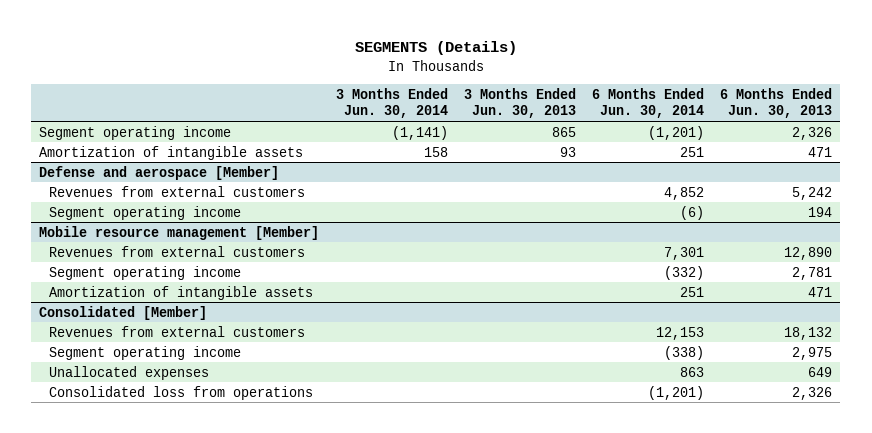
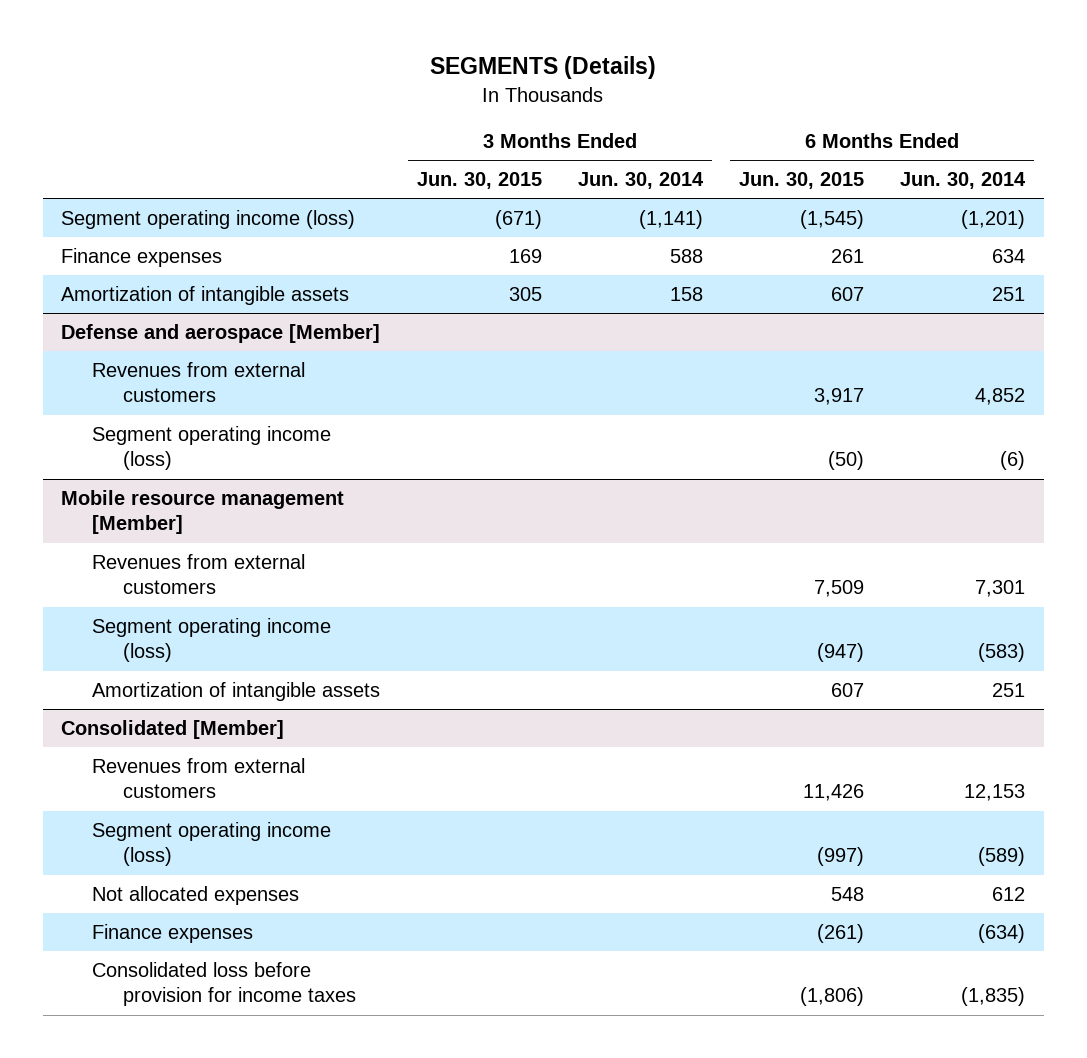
- | 3 Months Ended Jun. 30, 2014 | 3 Months Ended Jun. 30, 2013 | 6 Months Ended Jun. 30, 2014 | 6 Months Ended Jun. 30, 2013
+ | 3 Months Ended Jun. 30, 2015 | 3 Months Ended Jun. 30, 2014 | 6 Months Ended Jun. 30, 2015 | 6 Months Ended Jun. 30, 2014
- Segment operating income | (1,141) | 865 | (1,201) | 2,326
+ Segment operating income (loss) | (671) | (1,141) | (1,545) | (1,201)
+ Finance expenses | 169 | 588 | 261 | 634
@ Defense and aerospace [Member]
- Segment operating income | | | (6) | 194
+ Segment operating income (loss) | | | (50) | (6)
@ Mobile resource management [Member]
- Segment operating income | | | (332) | 2,781
+ Segment operating income (loss) | | | (947) | (583)
@ Consolidated [Member]
- Segment operating income | | | (338) | 2,975
- Unallocated expenses | | | 863 | 649
- Consolidated loss from operations | | | (1,201) | 2,326
+ Segment operating income (loss) | | | (997) | (589)
+ Not allocated expenses | | | 548 | 612
+ Finance expenses | | | (261) | (634)
+ Consolidated loss before provision for income taxes | | | (1,806) | (1,835)

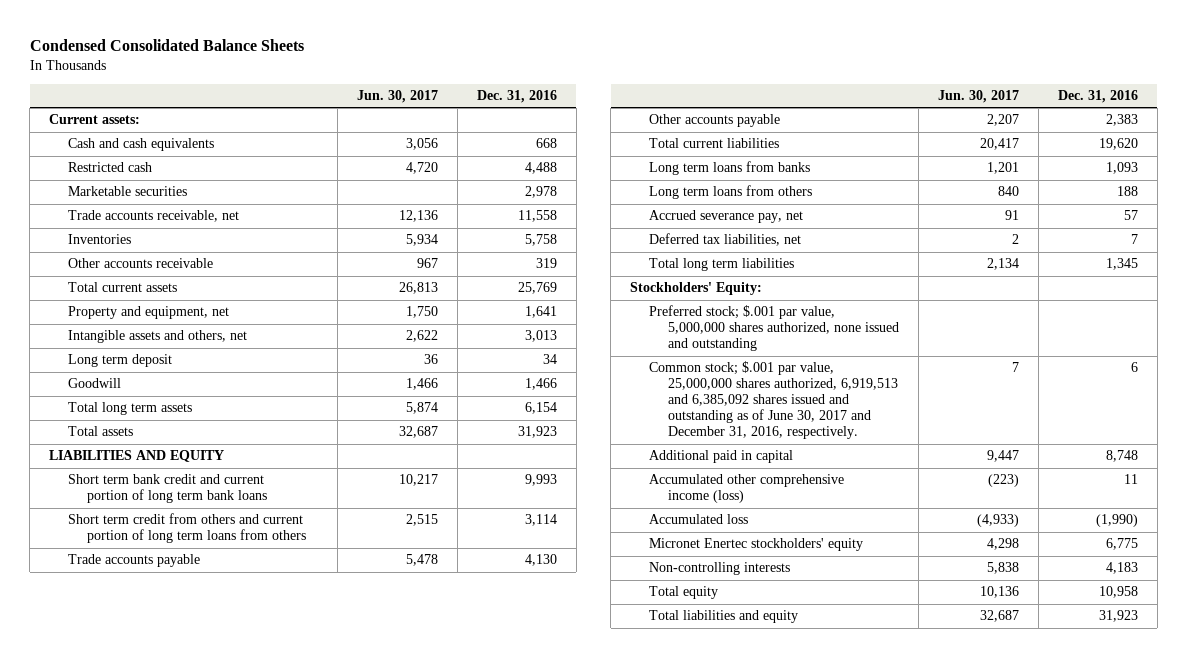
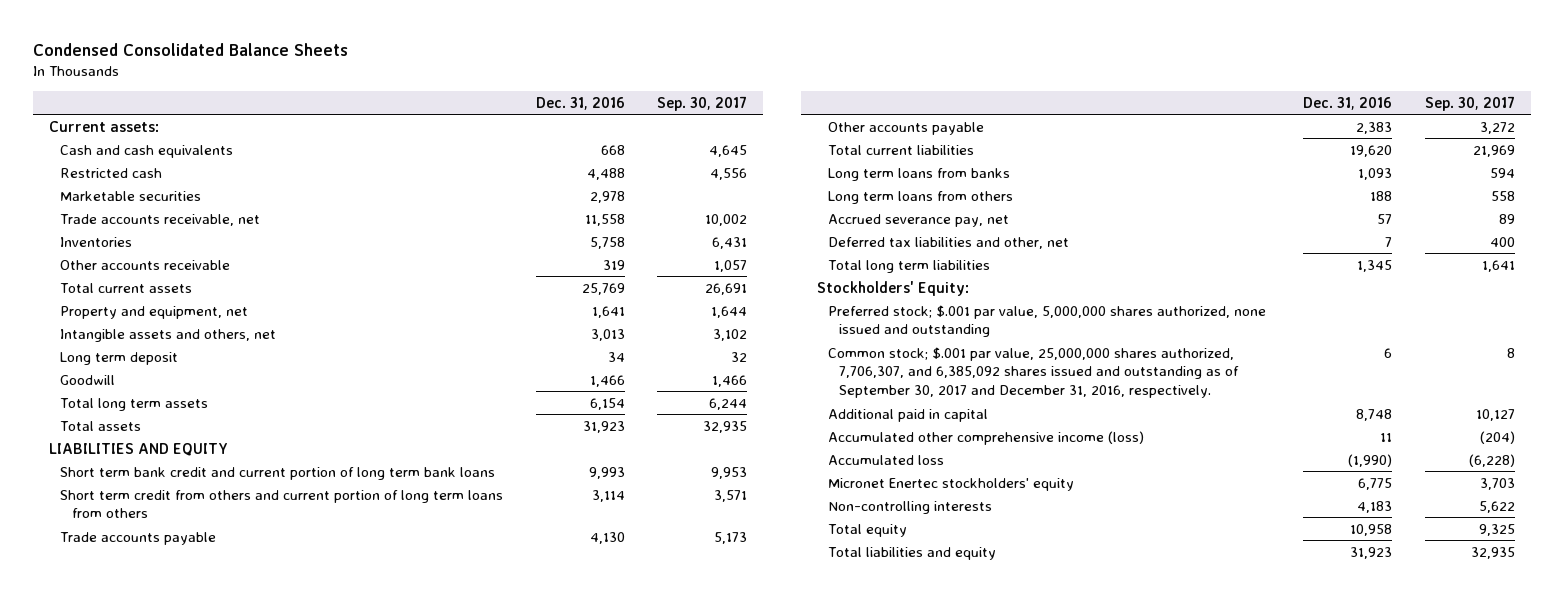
- | Jun. 30, 2017 | Dec. 31, 2016
+ | Dec. 31, 2016 | Sep. 30, 2017
- Deferred tax liabilities, net | 2 | 7
+ Deferred tax liabilities and other, net | 7 | 400
- Common stock; $.001 par value, 25,000,000 shares authorized, 6,919,513 and 6,385,092 shares issued and outstanding as of June 30, 2017 and December 31, 2016, respectively. | 7 | 6
+ Common stock; $.001 par value, 25,000,000 shares authorized, 7,706,307, and 6,385,092 shares issued and outstanding as of September 30, 2017 and December 31, 2016, respectively. | 6 | 8

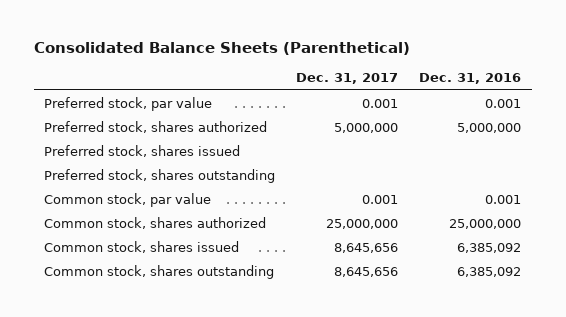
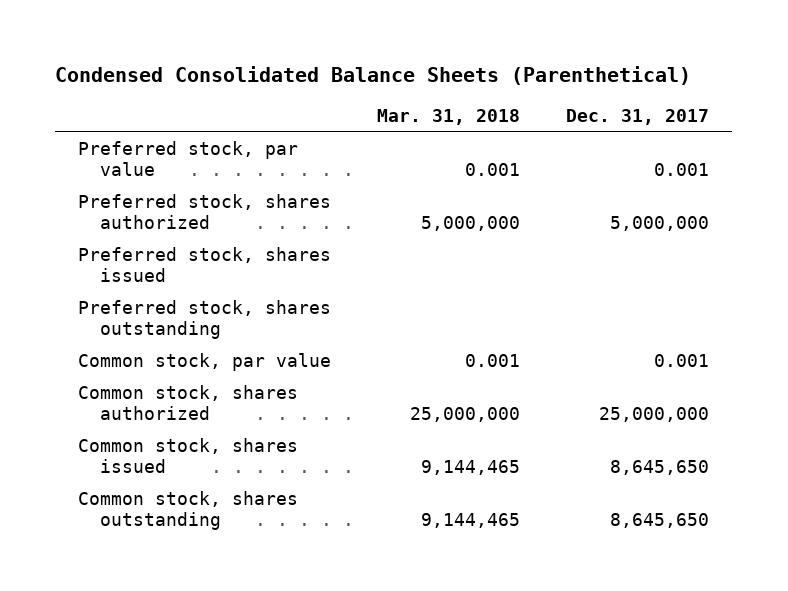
- Consolidated Balance Sheets (Parenthetical)
+ Condensed Consolidated Balance Sheets (Parenthetical)
- | Dec. 31, 2017 | Dec. 31, 2016
+ | Mar. 31, 2018 | Dec. 31, 2017
- Common stock, shares issued | 8,645,656 | 6,385,092
- Common stock, shares outstanding | 8,645,656 | 6,385,092
+ Common stock, shares issued | 9,144,465 | 8,645,650
+ Common stock, shares outstanding | 9,144,465 | 8,645,650

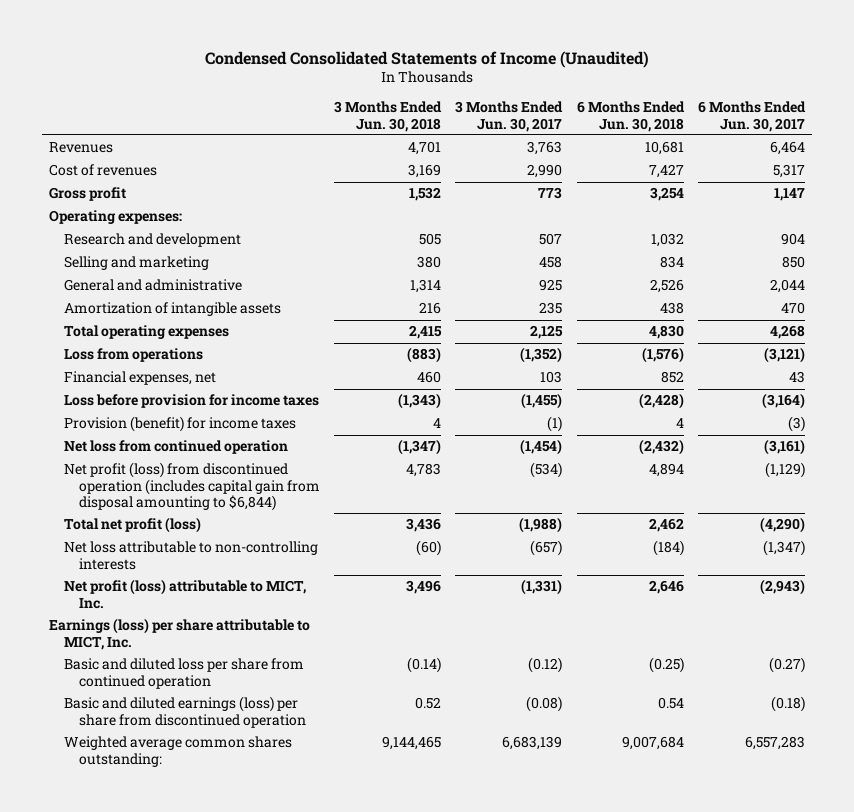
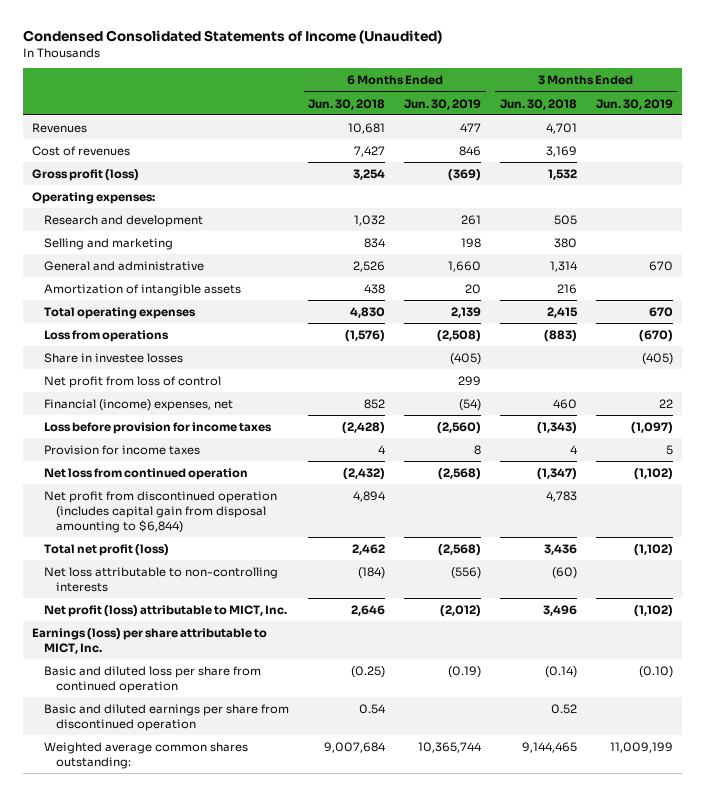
- | 3 Months Ended Jun. 30, 2018 | 3 Months Ended Jun. 30, 2017 | 6 Months Ended Jun. 30, 2018 | 6 Months Ended Jun. 30, 2017
+ | 6 Months Ended Jun. 30, 2018 | 6 Months Ended Jun. 30, 2019 | 3 Months Ended Jun. 30, 2018 | 3 Months Ended Jun. 30, 2019
- Gross profit | 1,532 | 773 | 3,254 | 1,147
+ Gross profit (loss) | 3,254 | (369) | 1,532 |
- Financial expenses, net | 460 | 103 | 852 | 43
+ Share in investee losses | | (405) | | (405)
+ Net profit from loss of control | | 299 | |
+ Financial (income) expenses, net | 852 | (54) | 460 | 22
- Provision (benefit) for income taxes | 4 | (1) | 4 | (3)
+ Provision for income taxes | 4 | 8 | 4 | 5
- Net profit (loss) from discontinued operation (includes capital gain from disposal amounting to $6,844) | 4,783 | (534) | 4,894 | (1,129)
+ Net profit from discontinued operation (includes capital gain from disposal amounting to $6,844) | 4,894 | | 4,783 |
- Basic and diluted earnings (loss) per share from discontinued operation | 0.52 | (0.08) | 0.54 | (0.18)
+ Basic and diluted earnings per share from discontinued operation | 0.54 | | 0.52 |

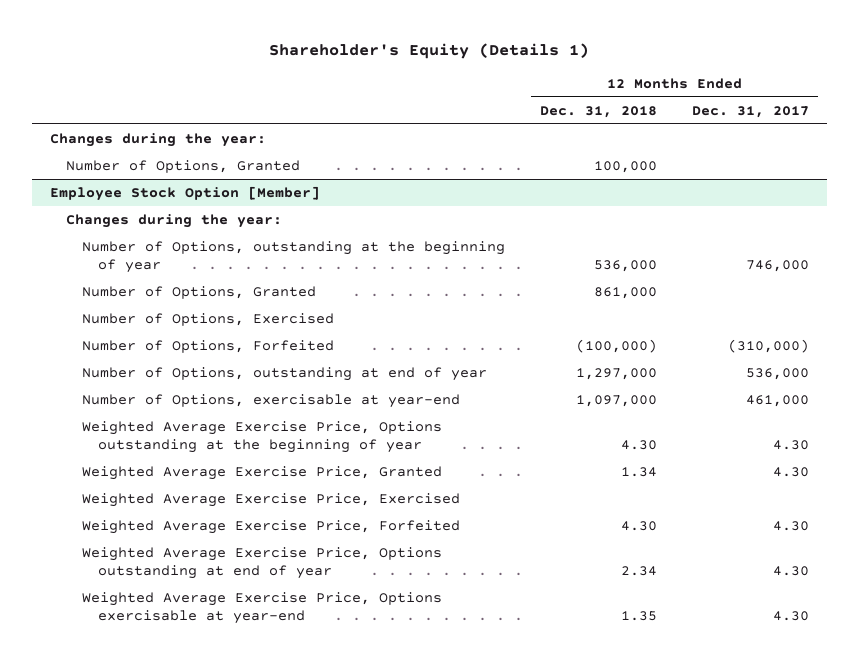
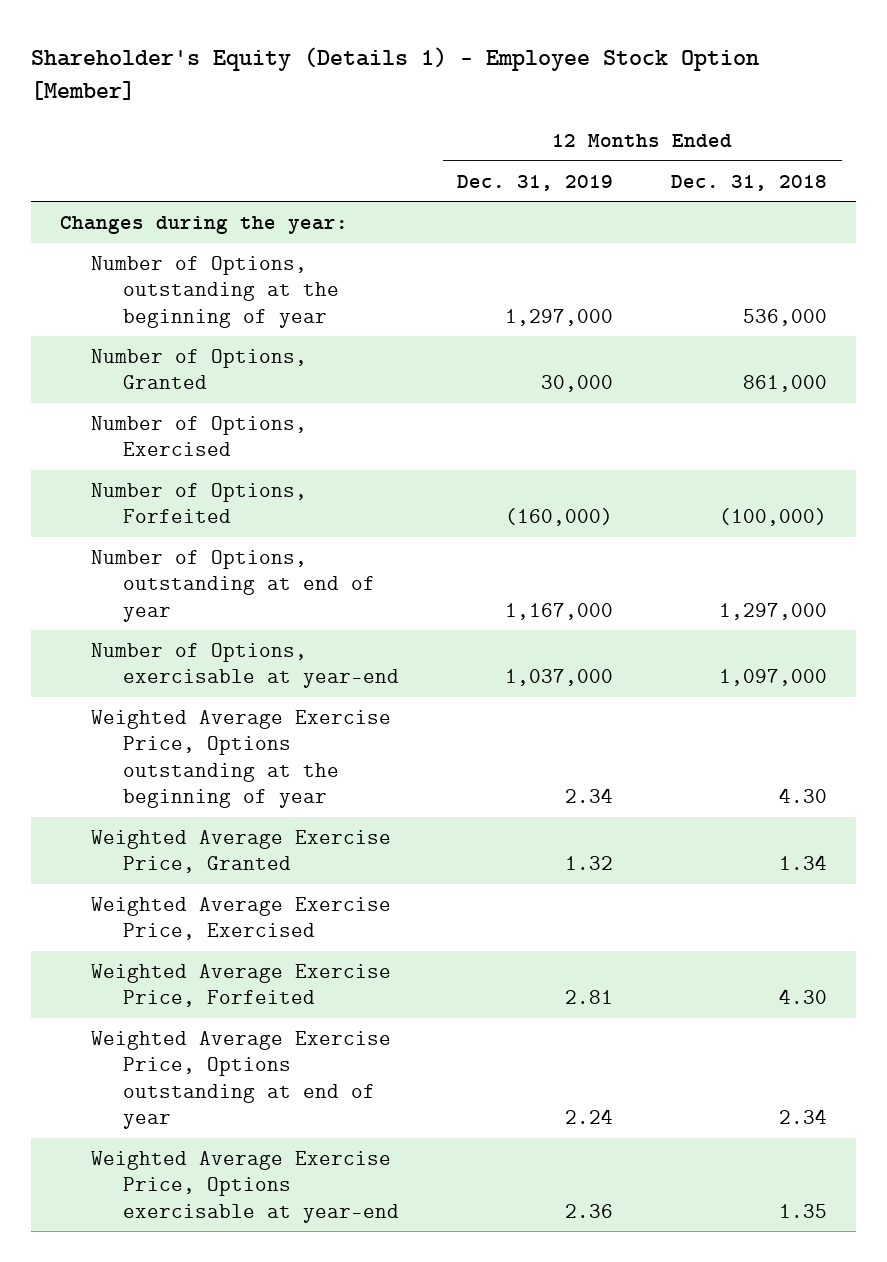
- Shareholder's Equity (Details 1)
+ Shareholder's Equity (Details 1) - Employee Stock Option [Member]
- | 12 Months Ended Dec. 31, 2018 | 12 Months Ended Dec. 31, 2017
+ | 12 Months Ended Dec. 31, 2019 | 12 Months Ended Dec. 31, 2018
- Number of Options, Granted | 100,000 |
- Employee Stock Option [Member]
- Changes during the year:

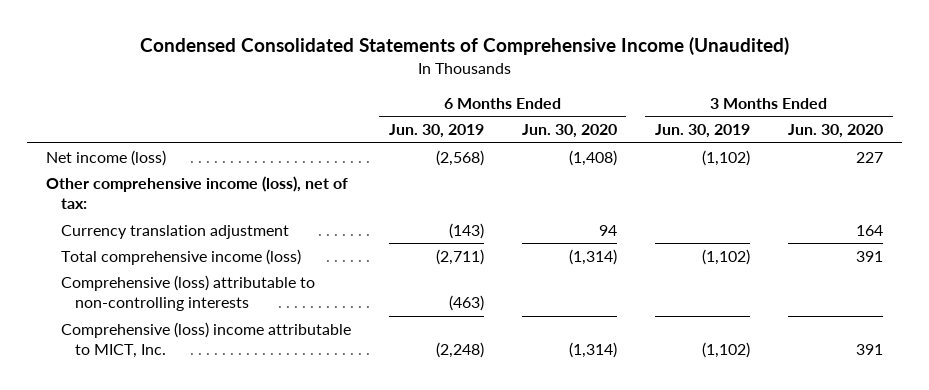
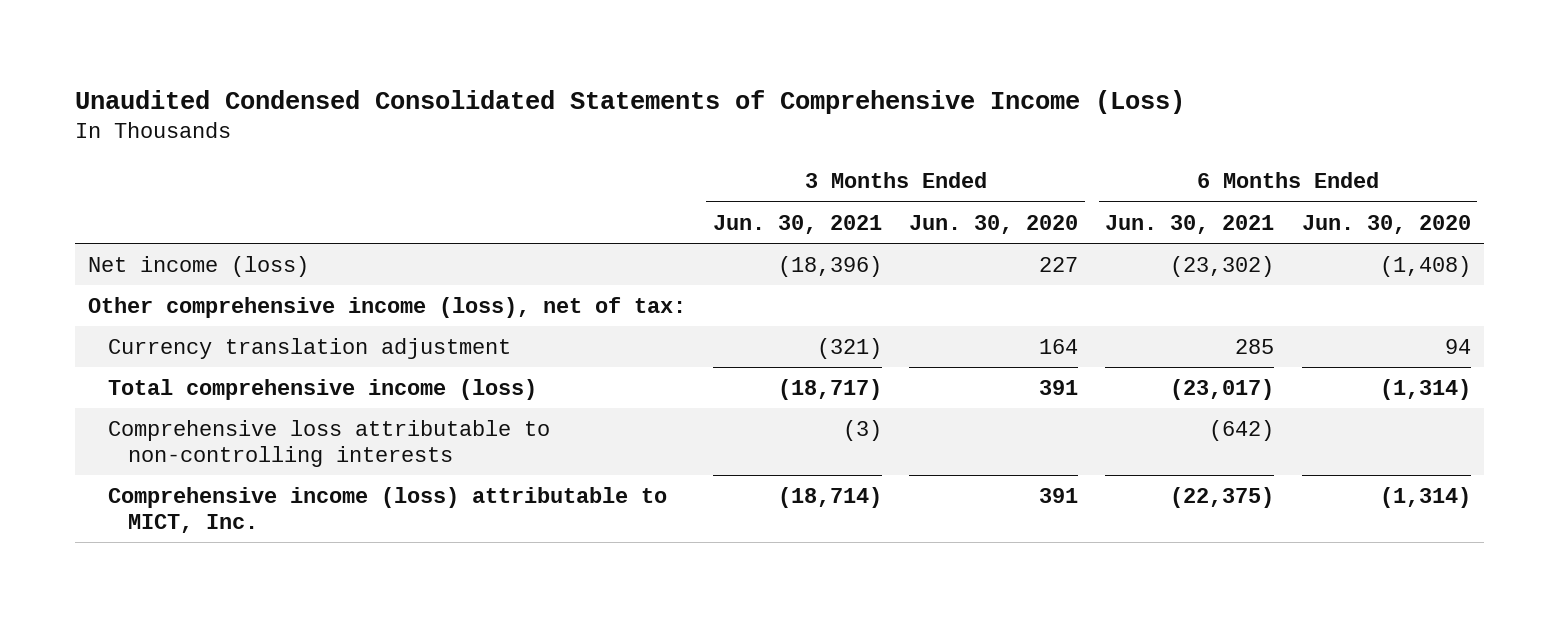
- Condensed Consolidated Statements of Comprehensive Income (Unaudited)
+ Unaudited Condensed Consolidated Statements of Comprehensive Income (Loss)
- | 6 Months Ended Jun. 30, 2019 | 6 Months Ended Jun. 30, 2020 | 3 Months Ended Jun. 30, 2019 | 3 Months Ended Jun. 30, 2020
+ | 3 Months Ended Jun. 30, 2021 | 3 Months Ended Jun. 30, 2020 | 6 Months Ended Jun. 30, 2021 | 6 Months Ended Jun. 30, 2020
- Comprehensive (loss) attributable to non-controlling interests | (463) | | |
- Comprehensive (loss) income attributable to MICT, Inc. | (2,248) | (1,314) | (1,102) | 391
+ Comprehensive loss attributable to non-controlling interests | (3) | | (642) |
+ Comprehensive income (loss) attributable to MICT, Inc. | (18,714) | 391 | (22,375) | (1,314)

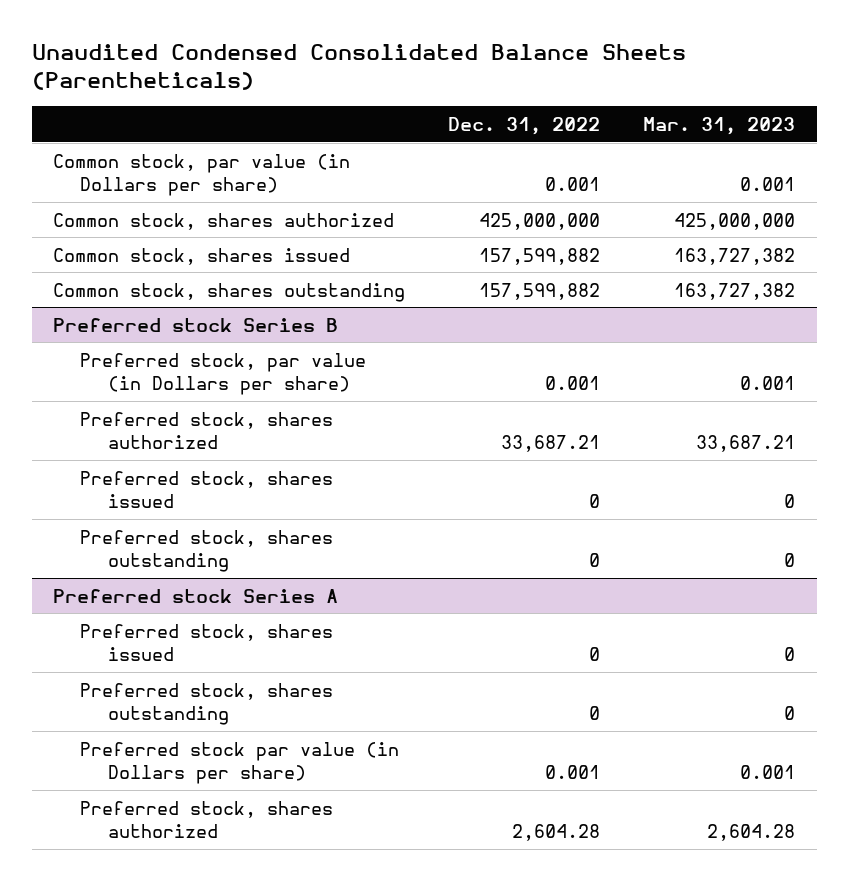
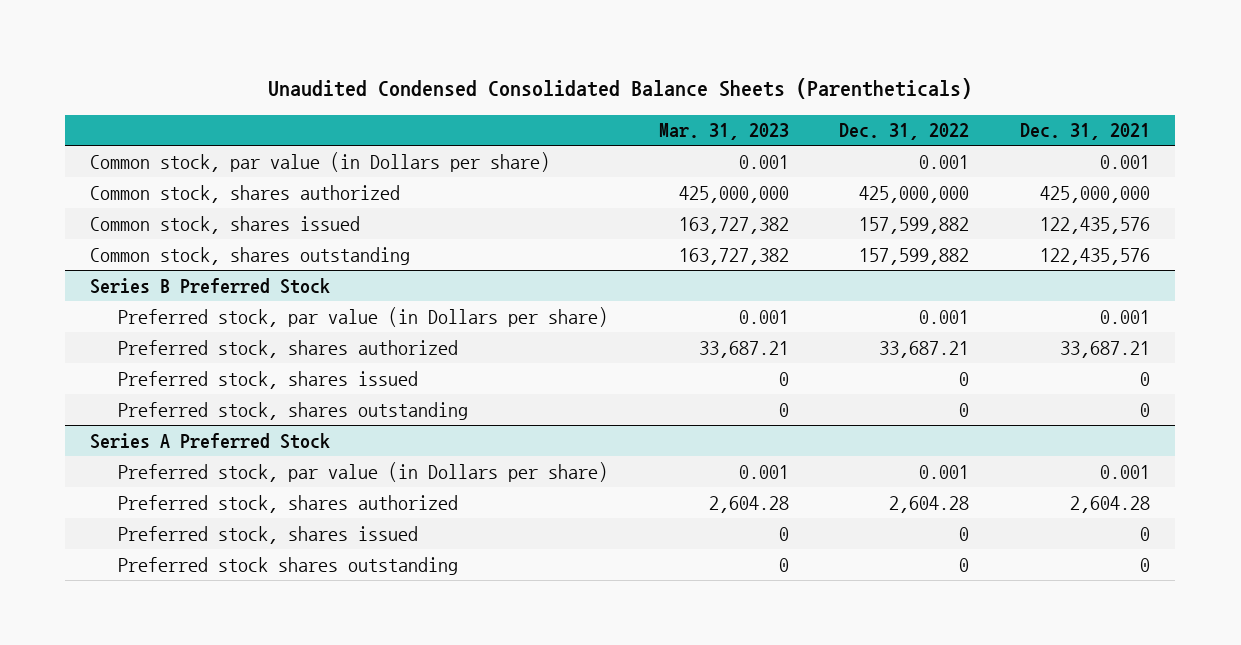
- | Dec. 31, 2022 | Mar. 31, 2023
+ | Mar. 31, 2023 | Dec. 31, 2022 | Dec. 31, 2021
- Preferred stock Series B
+ Series B Preferred Stock
- Preferred stock Series A
- Preferred stock, shares issued | 0 | 0
- Preferred stock, shares outstanding | 0 | 0
- Preferred stock par value (in Dollars per share) | 0.001 | 0.001
+ Series A Preferred Stock
+ Preferred stock, par value (in Dollars per share) | 0.001 | 0.001 | 0.001
+ Preferred stock, shares issued | 0 | 0 | 0
+ Preferred stock shares outstanding | 0 | 0 | 0

